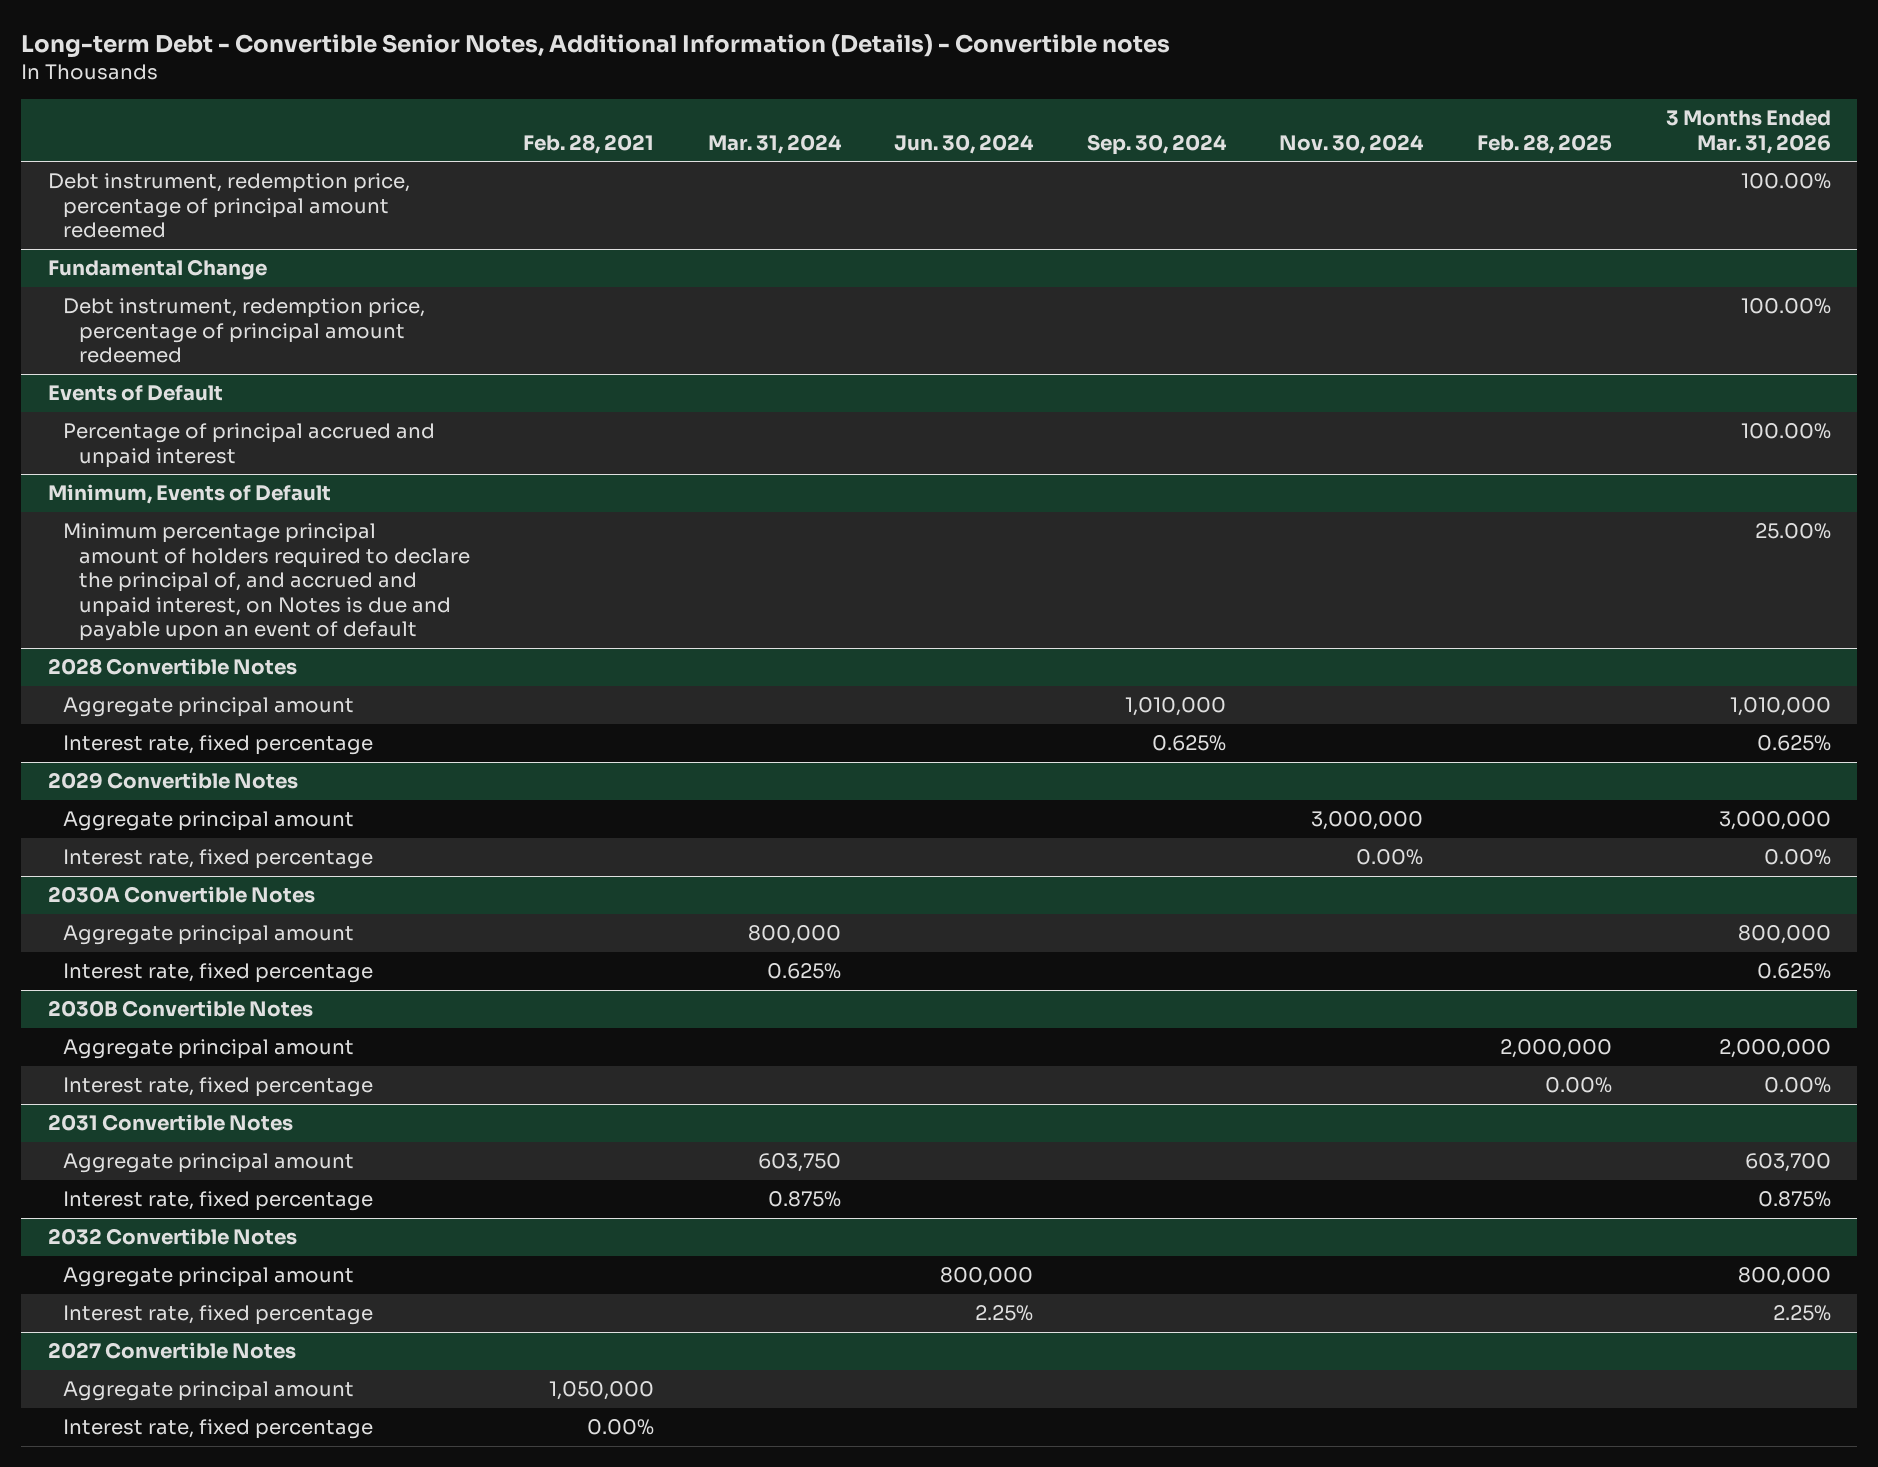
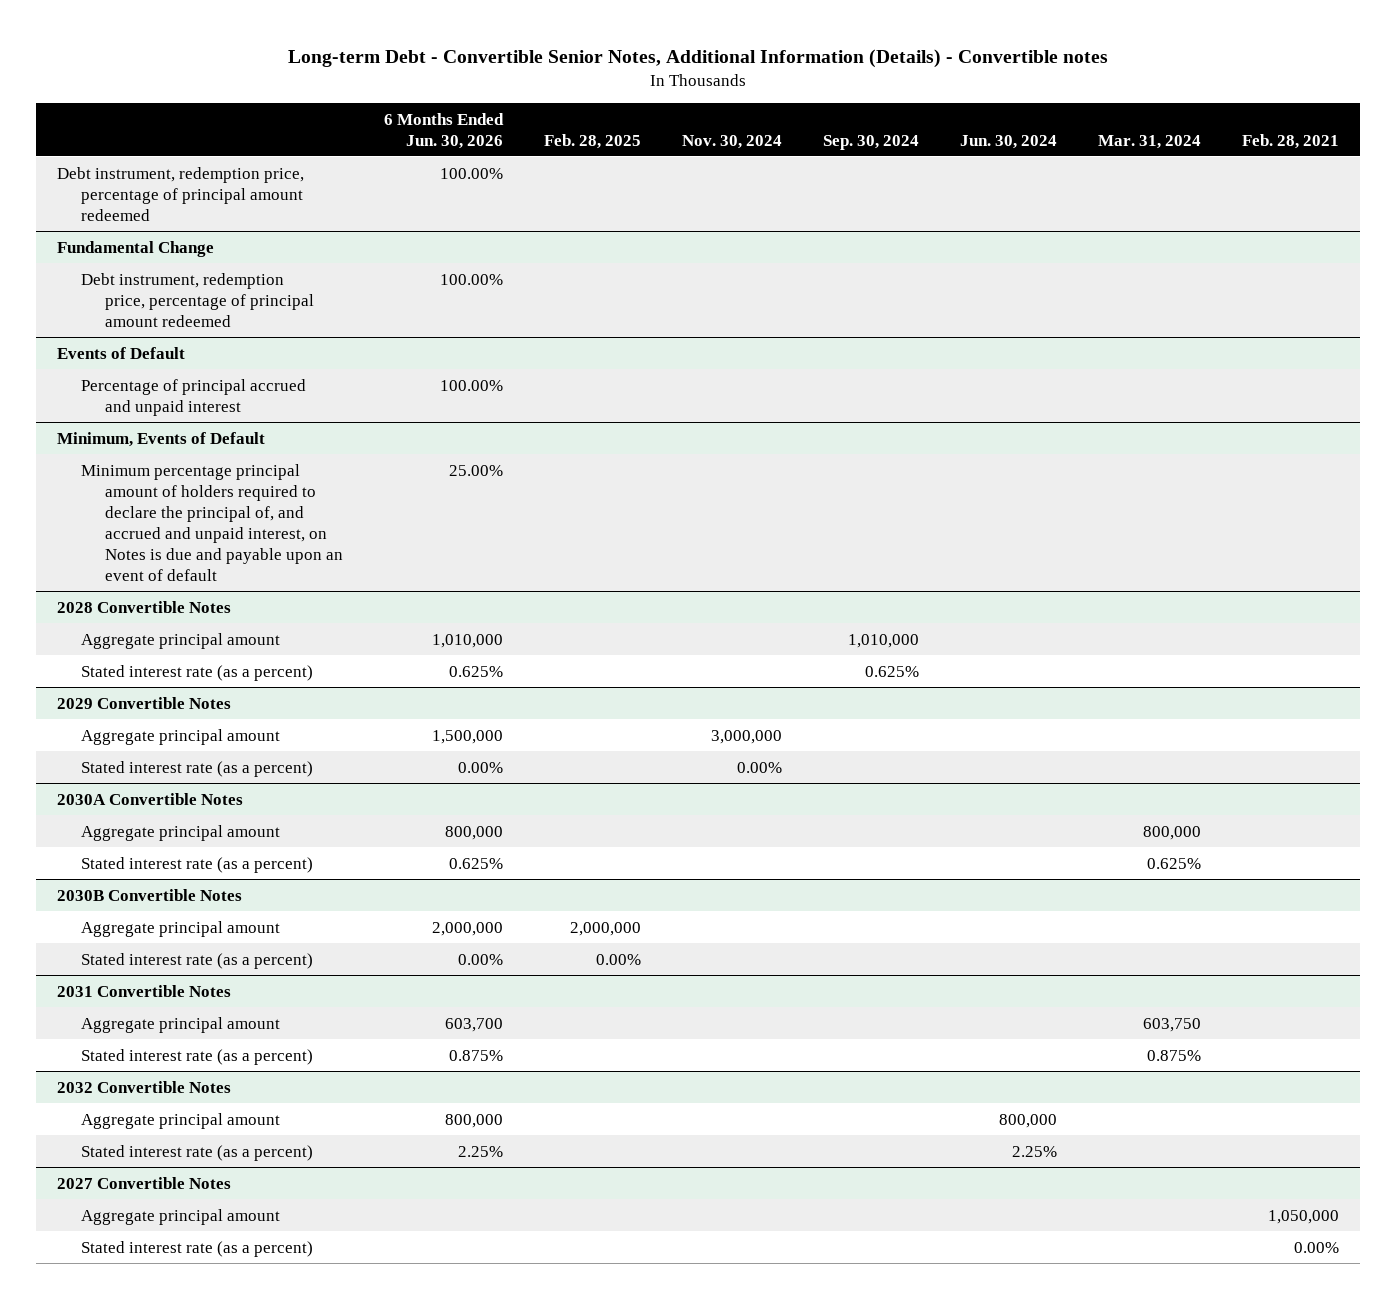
- | Feb. 28, 2021 | Mar. 31, 2024 | Jun. 30, 2024 | Sep. 30, 2024 | Nov. 30, 2024 | Feb. 28, 2025 | 3 Months Ended Mar. 31, 2026
+ | 6 Months Ended Jun. 30, 2026 | Feb. 28, 2025 | Nov. 30, 2024 | Sep. 30, 2024 | Jun. 30, 2024 | Mar. 31, 2024 | Feb. 28, 2021
@ 2028 Convertible Notes
- Interest rate, fixed percentage | | | | 0.625% | | | 0.625%
+ Stated interest rate (as a percent) | 0.625% | | | 0.625% | | |
@ 2029 Convertible Notes
- Interest rate, fixed percentage | | | | | 0.00% | | 0.00%
+ Stated interest rate (as a percent) | 0.00% | | 0.00% | | | |
@ 2030A Convertible Notes
- Interest rate, fixed percentage | | 0.625% | | | | | 0.625%
+ Stated interest rate (as a percent) | 0.625% | | | | | 0.625% |
@ 2030B Convertible Notes
- Interest rate, fixed percentage | | | | | | 0.00% | 0.00%
+ Stated interest rate (as a percent) | 0.00% | 0.00% | | | | |
@ 2031 Convertible Notes
- Interest rate, fixed percentage | | 0.875% | | | | | 0.875%
+ Stated interest rate (as a percent) | 0.875% | | | | | 0.875% |
@ 2032 Convertible Notes
- Interest rate, fixed percentage | | | 2.25% | | | | 2.25%
+ Stated interest rate (as a percent) | 2.25% | | | | 2.25% | |
@ 2027 Convertible Notes
- Interest rate, fixed percentage | 0.00% | | | | | |
+ Stated interest rate (as a percent) | | | | | | | 0.00%

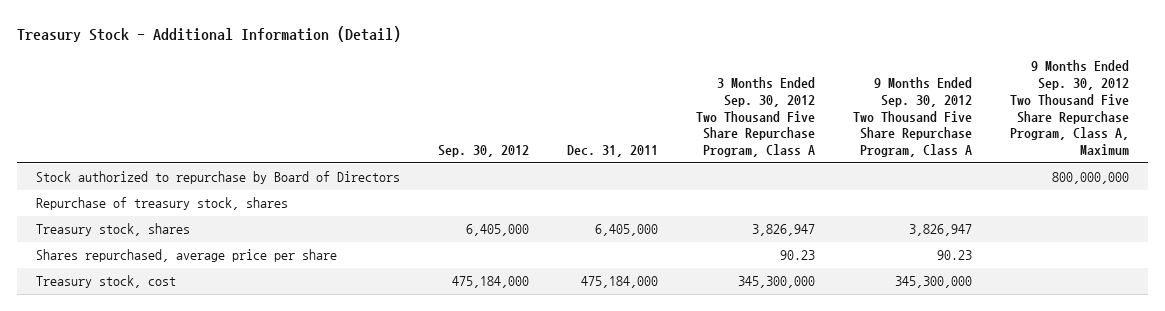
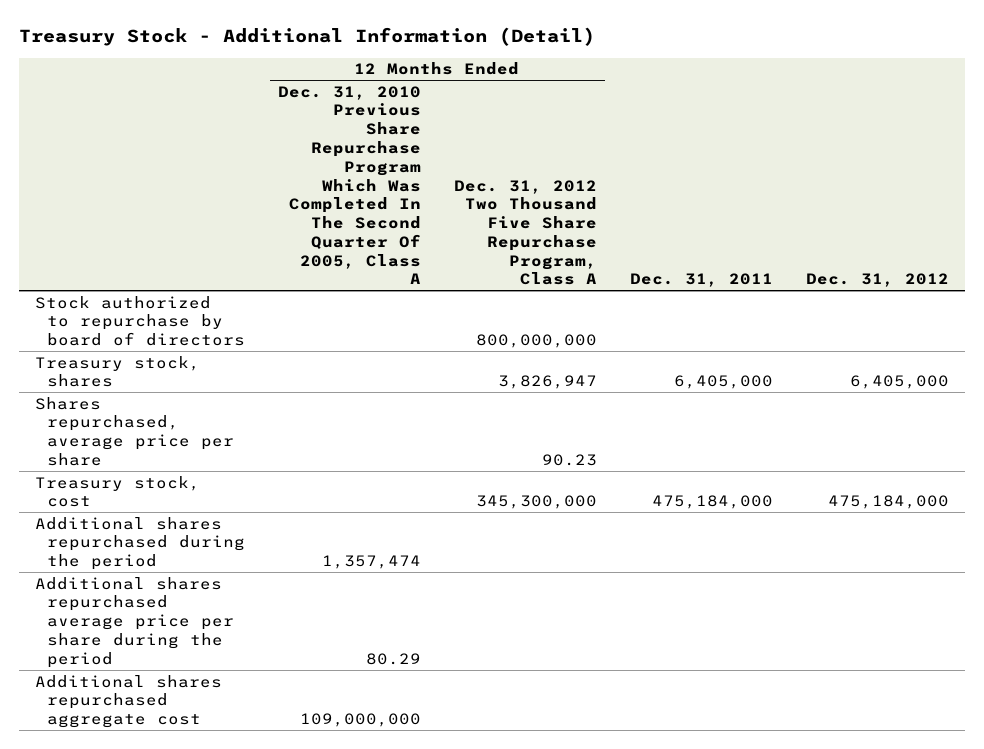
- | Sep. 30, 2012 | Dec. 31, 2011 | 3 Months Ended Sep. 30, 2012 Two Thousand Five Share Repurchase Program, Class A | 9 Months Ended Sep. 30, 2012 Two Thousand Five Share Repurchase Program, Class A | 9 Months Ended Sep. 30, 2012 Two Thousand Five Share Repurchase Program, Class A, Maximum
+ | 12 Months Ended Dec. 31, 2010 Previous Share Repurchase Program Which Was Completed In The Second Quarter Of 2005, Class A | 12 Months Ended Dec. 31, 2012 Two Thousand Five Share Repurchase Program, Class A | Dec. 31, 2011 | Dec. 31, 2012
- Stock authorized to repurchase by Board of Directors | | | | | 800,000,000
- Repurchase of treasury stock, shares
+ Stock authorized to repurchase by board of directors | | 800,000,000 | |
+ Additional shares repurchased during the period | 1,357,474 | | |
+ Additional shares repurchased average price per share during the period | 80.29 | | |
+ Additional shares repurchased aggregate cost | 109,000,000 | | |

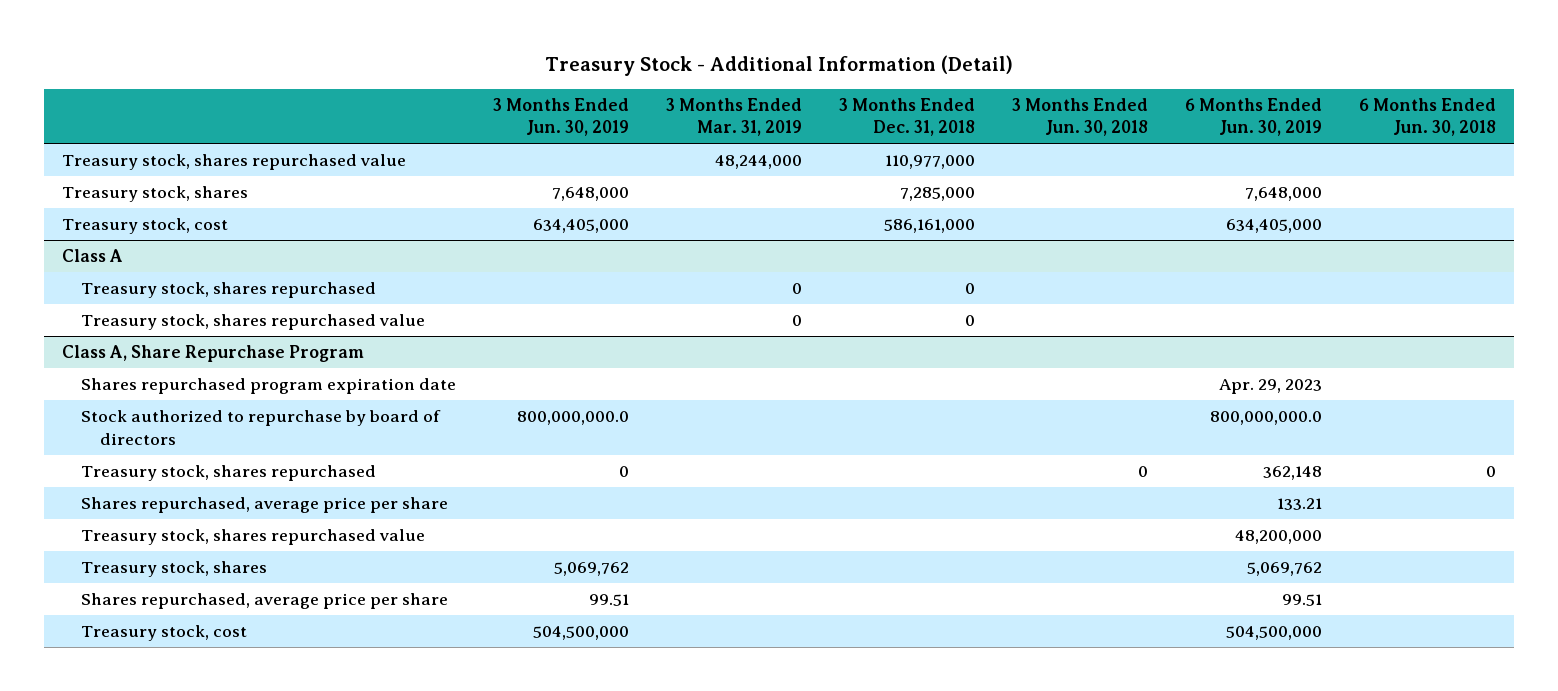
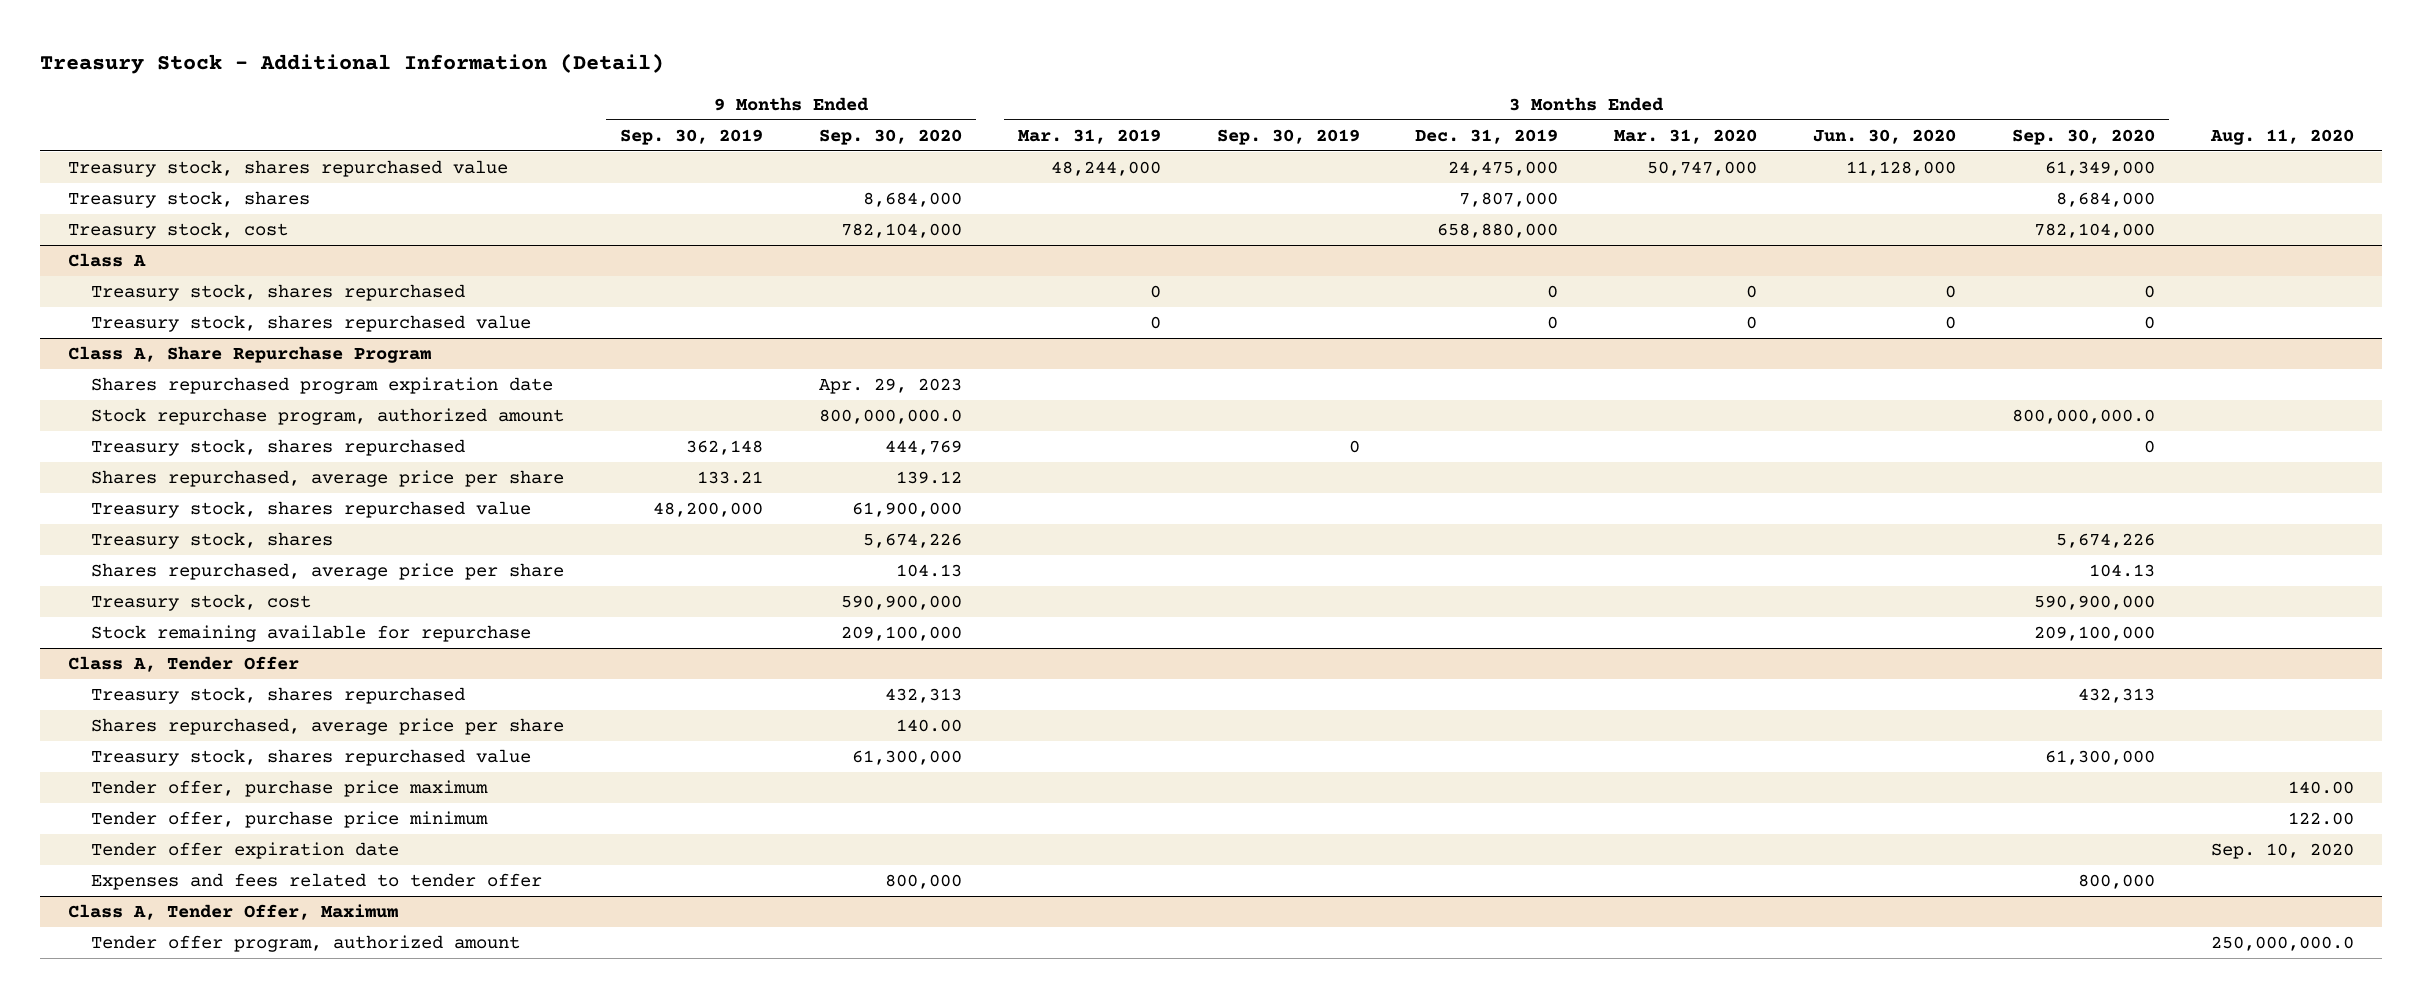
- | 3 Months Ended Jun. 30, 2019 | 3 Months Ended Mar. 31, 2019 | 3 Months Ended Dec. 31, 2018 | 3 Months Ended Jun. 30, 2018 | 6 Months Ended Jun. 30, 2019 | 6 Months Ended Jun. 30, 2018
+ | 9 Months Ended Sep. 30, 2019 | 9 Months Ended Sep. 30, 2020 | 3 Months Ended Mar. 31, 2019 | 3 Months Ended Sep. 30, 2019 | 3 Months Ended Dec. 31, 2019 | 3 Months Ended Mar. 31, 2020 | 3 Months Ended Jun. 30, 2020 | 3 Months Ended Sep. 30, 2020 | Aug. 11, 2020
@ Class A, Share Repurchase Program
- Stock authorized to repurchase by board of directors | 800,000,000.0 | | | | 800,000,000.0 |
+ Stock repurchase program, authorized amount | | 800,000,000.0 | | | | | | 800,000,000.0 |
+ Stock remaining available for repurchase | | 209,100,000 | | | | | | 209,100,000 |
+ Class A, Tender Offer
+ Treasury stock, shares repurchased | | 432,313 | | | | | | 432,313 |
+ Shares repurchased, average price per share | | 140.00 | | | | | | |
+ Treasury stock, shares repurchased value | | 61,300,000 | | | | | | 61,300,000 |
+ Tender offer, purchase price maximum | | | | | | | | | 140.00
+ Tender offer, purchase price minimum | | | | | | | | | 122.00
+ Tender offer expiration date | | | | | | | | | Sep. 10, 2020
+ Expenses and fees related to tender offer | | 800,000 | | | | | | 800,000 |
+ Class A, Tender Offer, Maximum
+ Tender offer program, authorized amount | | | | | | | | | 250,000,000.0

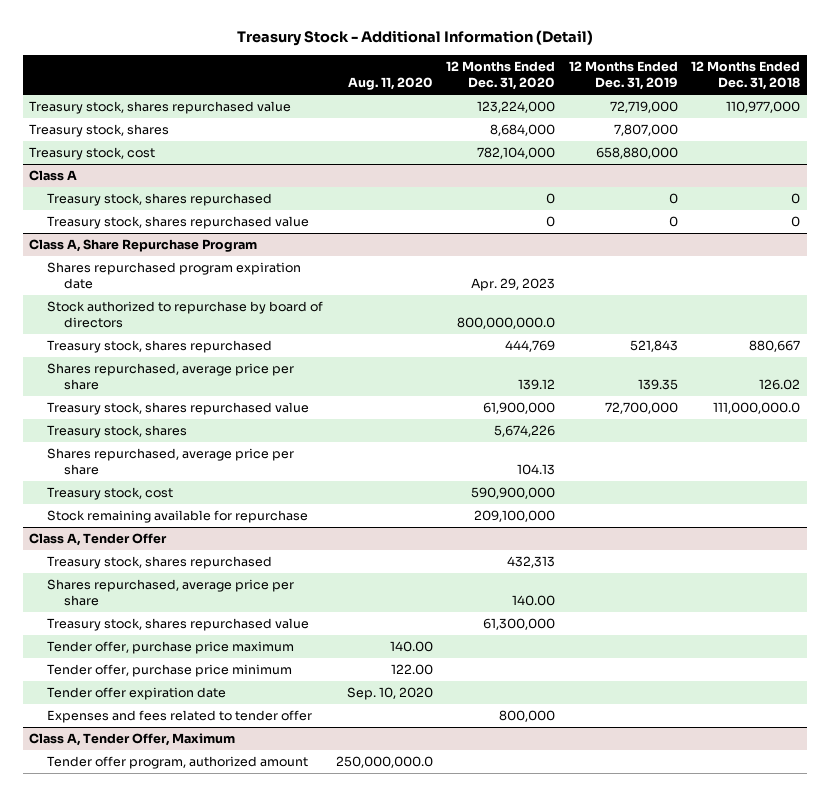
- | 9 Months Ended Sep. 30, 2019 | 9 Months Ended Sep. 30, 2020 | 3 Months Ended Mar. 31, 2019 | 3 Months Ended Sep. 30, 2019 | 3 Months Ended Dec. 31, 2019 | 3 Months Ended Mar. 31, 2020 | 3 Months Ended Jun. 30, 2020 | 3 Months Ended Sep. 30, 2020 | Aug. 11, 2020
+ | Aug. 11, 2020 | 12 Months Ended Dec. 31, 2020 | 12 Months Ended Dec. 31, 2019 | 12 Months Ended Dec. 31, 2018
@ Class A, Share Repurchase Program
- Stock repurchase program, authorized amount | | 800,000,000.0 | | | | | | 800,000,000.0 |
+ Stock authorized to repurchase by board of directors | | 800,000,000.0 | |

